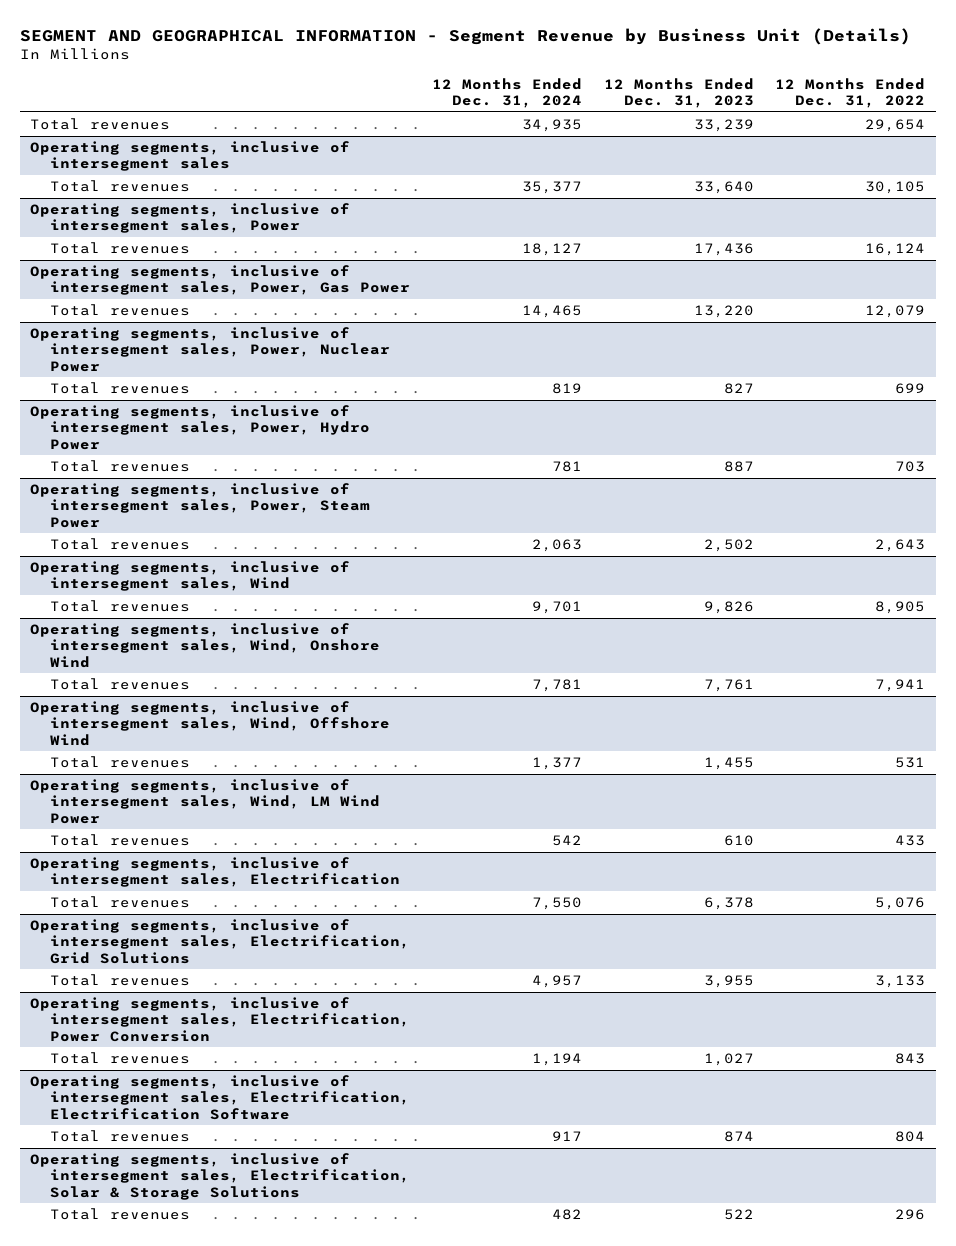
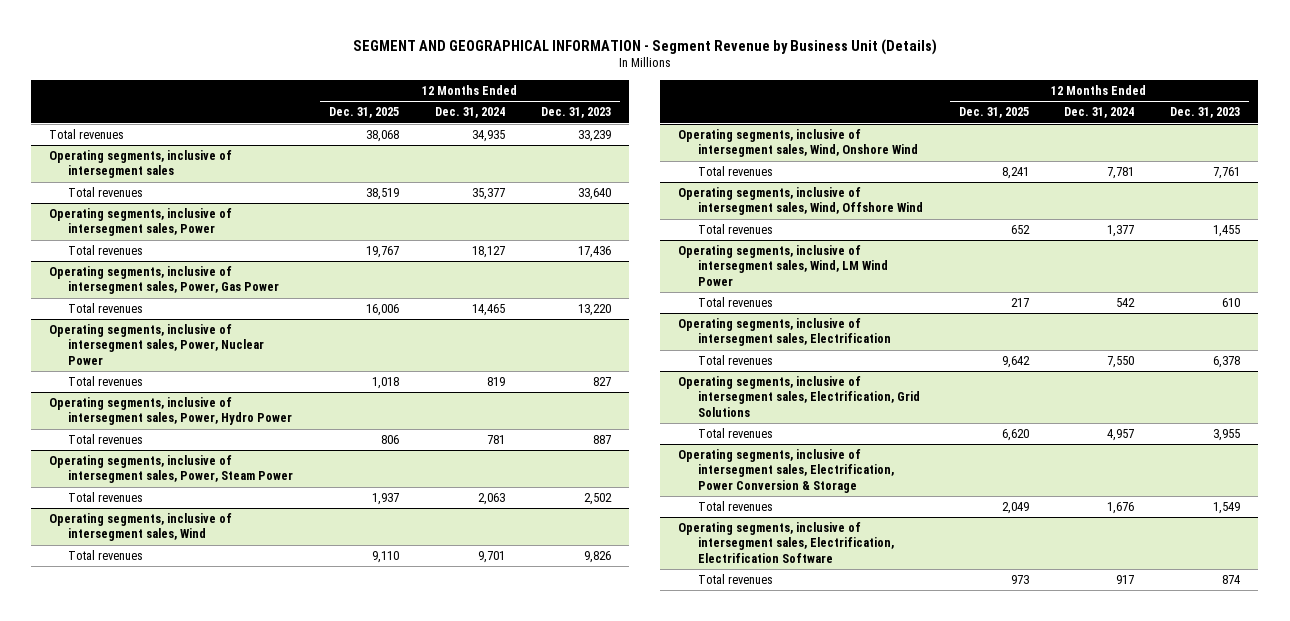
- | 12 Months Ended Dec. 31, 2024 | 12 Months Ended Dec. 31, 2023 | 12 Months Ended Dec. 31, 2022
+ | 12 Months Ended Dec. 31, 2025 | 12 Months Ended Dec. 31, 2024 | 12 Months Ended Dec. 31, 2023
- Operating segments, inclusive of intersegment sales, Electrification, Power Conversion
- Total revenues | 1,194 | 1,027 | 843
+ Operating segments, inclusive of intersegment sales, Electrification, Power Conversion & Storage
+ Total revenues | 2,049 | 1,676 | 1,549
- Operating segments, inclusive of intersegment sales, Electrification, Solar & Storage Solutions
- Total revenues | 482 | 522 | 296

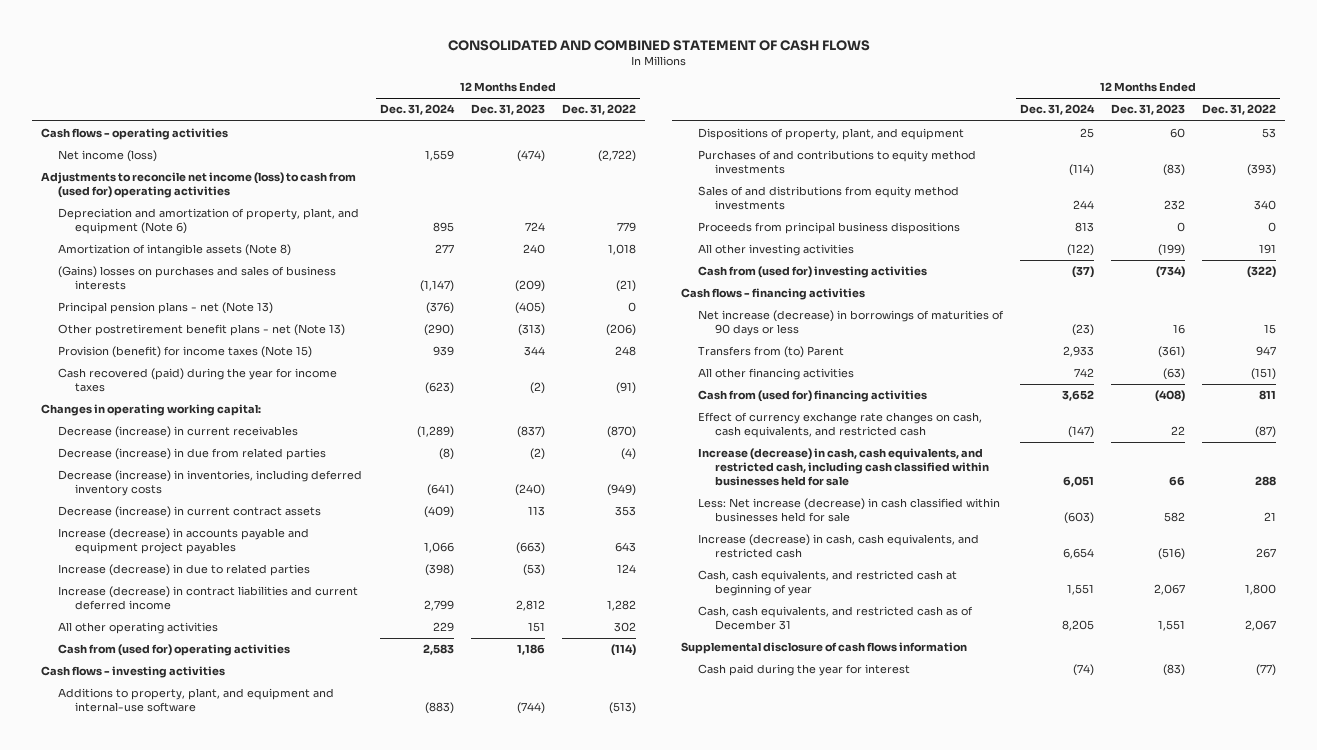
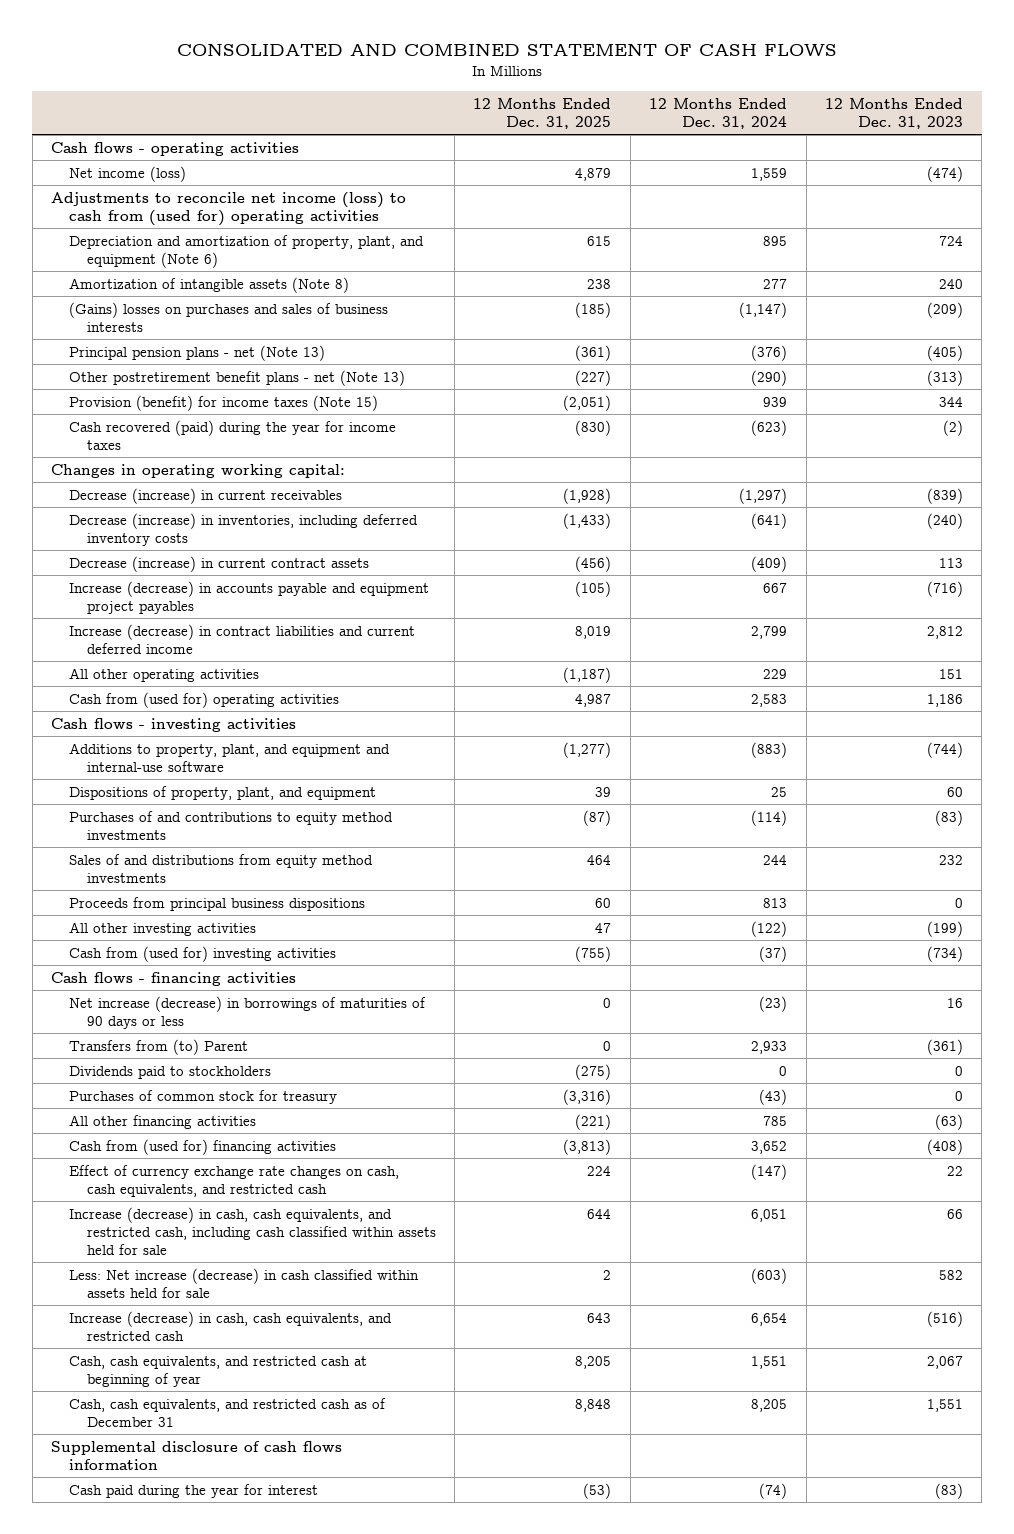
- | 12 Months Ended Dec. 31, 2024 | 12 Months Ended Dec. 31, 2023 | 12 Months Ended Dec. 31, 2022
+ | 12 Months Ended Dec. 31, 2025 | 12 Months Ended Dec. 31, 2024 | 12 Months Ended Dec. 31, 2023
- Decrease (increase) in current receivables | (1,289) | (837) | (870)
- Decrease (increase) in due from related parties | (8) | (2) | (4)
+ Decrease (increase) in current receivables | (1,928) | (1,297) | (839)
- Increase (decrease) in accounts payable and equipment project payables | 1,066 | (663) | 643
- Increase (decrease) in due to related parties | (398) | (53) | 124
+ Increase (decrease) in accounts payable and equipment project payables | (105) | 667 | (716)
- All other financing activities | 742 | (63) | (151)
+ Dividends paid to stockholders | (275) | 0 | 0
+ Purchases of common stock for treasury | (3,316) | (43) | 0
+ All other financing activities | (221) | 785 | (63)
- Increase (decrease) in cash, cash equivalents, and restricted cash, including cash classified within businesses held for sale | 6,051 | 66 | 288
- Less: Net increase (decrease) in cash classified within businesses held for sale | (603) | 582 | 21
+ Increase (decrease) in cash, cash equivalents, and restricted cash, including cash classified within assets held for sale | 644 | 6,051 | 66
+ Less: Net increase (decrease) in cash classified within assets held for sale | 2 | (603) | 582

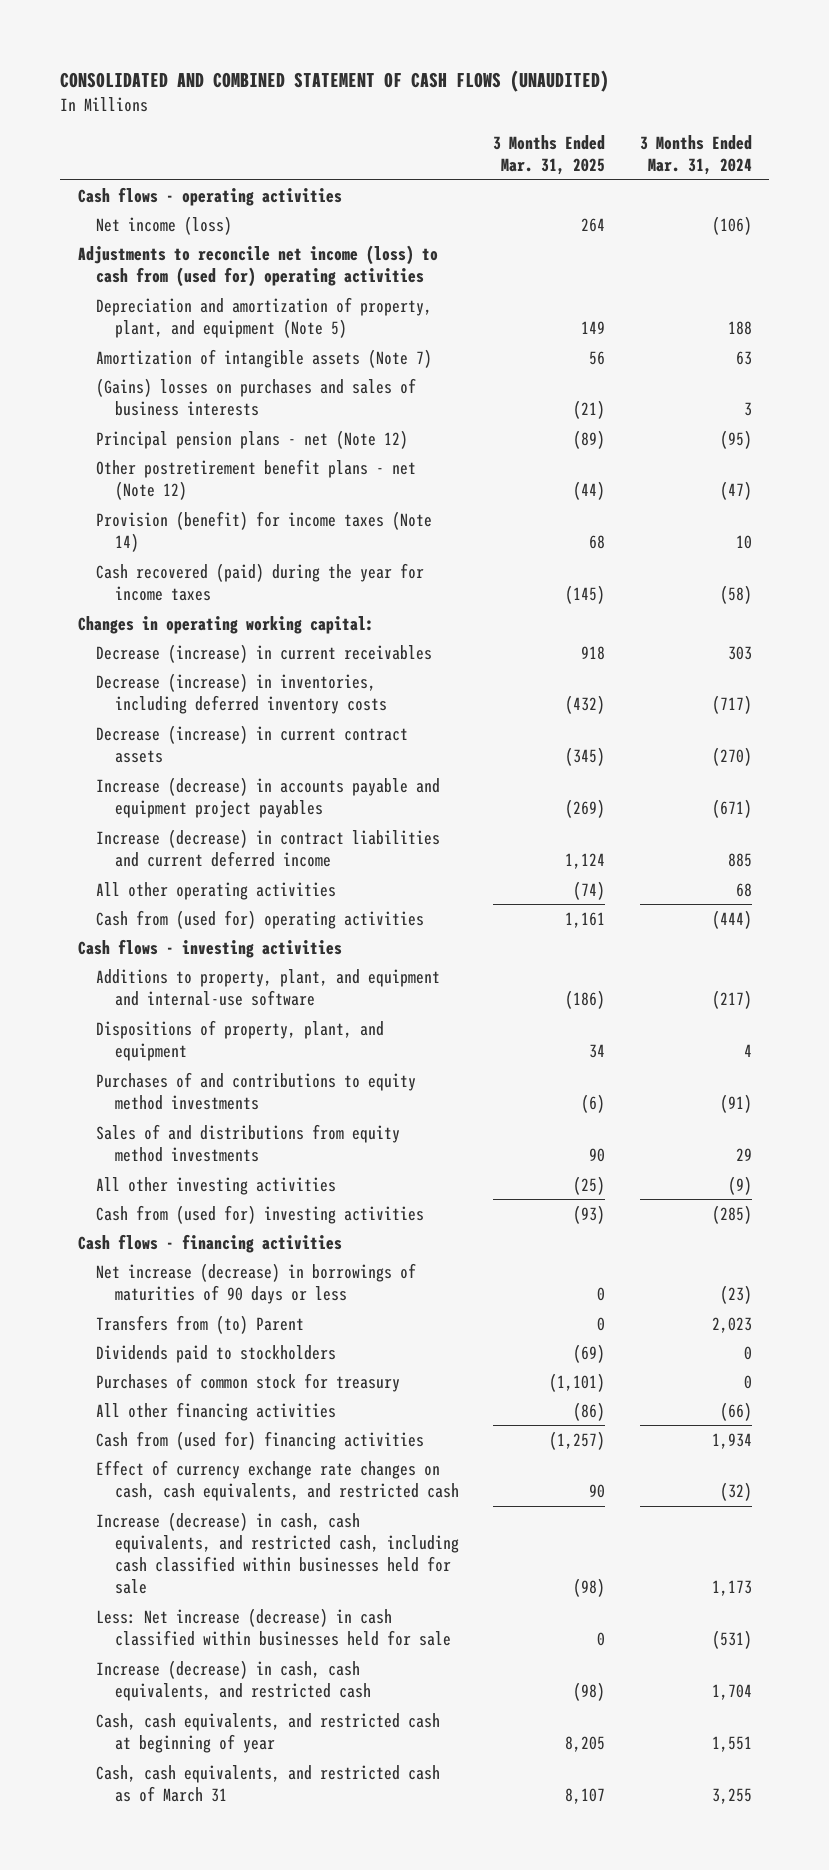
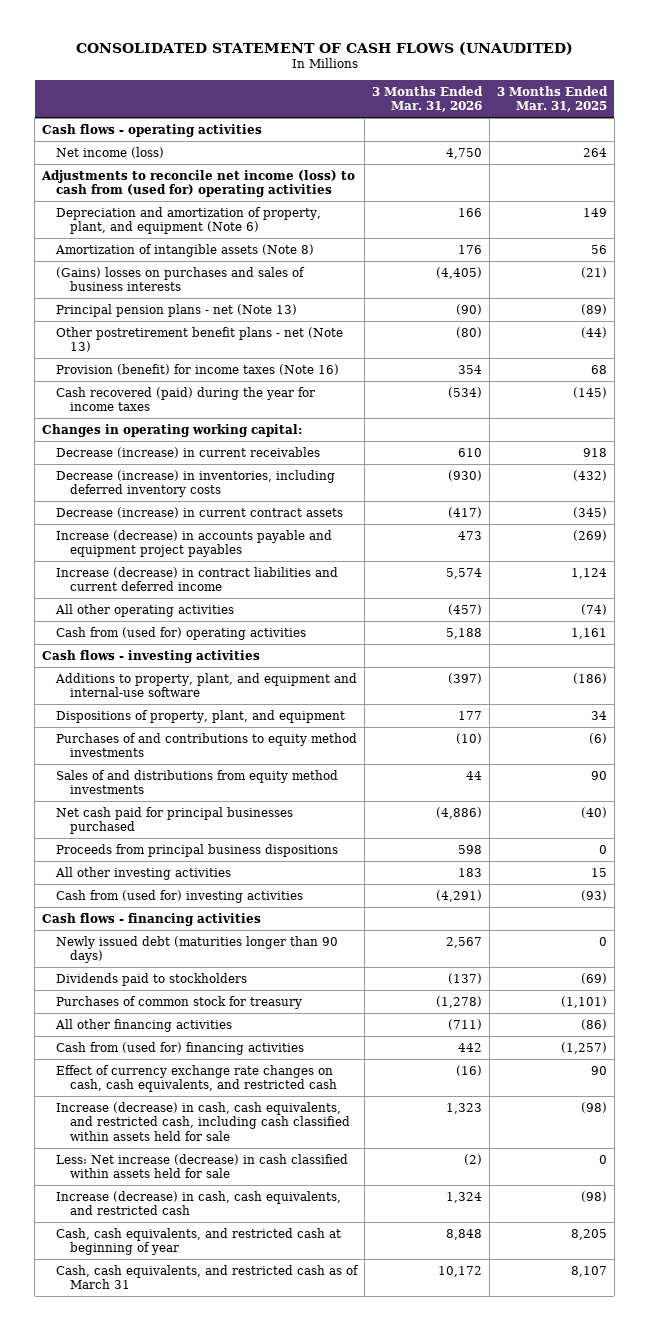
- CONSOLIDATED AND COMBINED STATEMENT OF CASH FLOWS (UNAUDITED)
+ CONSOLIDATED STATEMENT OF CASH FLOWS (UNAUDITED)
- | 3 Months Ended Mar. 31, 2025 | 3 Months Ended Mar. 31, 2024
+ | 3 Months Ended Mar. 31, 2026 | 3 Months Ended Mar. 31, 2025
- Depreciation and amortization of property, plant, and equipment (Note 5) | 149 | 188
- Amortization of intangible assets (Note 7) | 56 | 63
+ Depreciation and amortization of property, plant, and equipment (Note 6) | 166 | 149
+ Amortization of intangible assets (Note 8) | 176 | 56
- Principal pension plans - net (Note 12) | (89) | (95)
- Other postretirement benefit plans - net (Note 12) | (44) | (47)
- Provision (benefit) for income taxes (Note 14) | 68 | 10
+ Principal pension plans - net (Note 13) | (90) | (89)
+ Other postretirement benefit plans - net (Note 13) | (80) | (44)
+ Provision (benefit) for income taxes (Note 16) | 354 | 68
- All other investing activities | (25) | (9)
+ Net cash paid for principal businesses purchased | (4,886) | (40)
+ Proceeds from principal business dispositions | 598 | 0
+ All other investing activities | 183 | 15
- Net increase (decrease) in borrowings of maturities of 90 days or less | 0 | (23)
- Transfers from (to) Parent | 0 | 2,023
+ Newly issued debt (maturities longer than 90 days) | 2,567 | 0
- Increase (decrease) in cash, cash equivalents, and restricted cash, including cash classified within businesses held for sale | (98) | 1,173
- Less: Net increase (decrease) in cash classified within businesses held for sale | 0 | (531)
+ Increase (decrease) in cash, cash equivalents, and restricted cash, including cash classified within assets held for sale | 1,323 | (98)
+ Less: Net increase (decrease) in cash classified within assets held for sale | (2) | 0

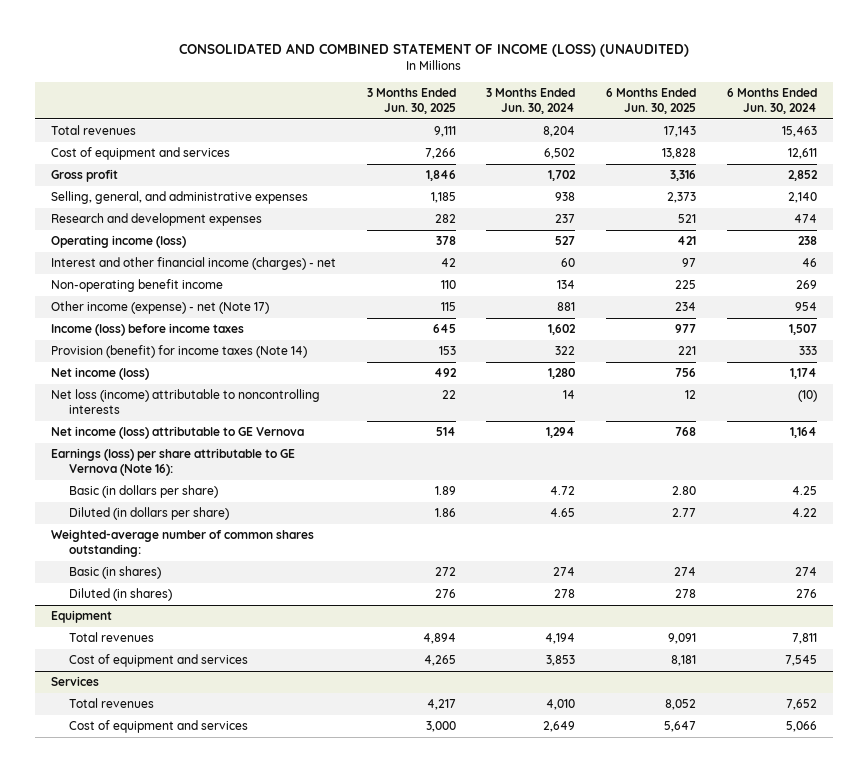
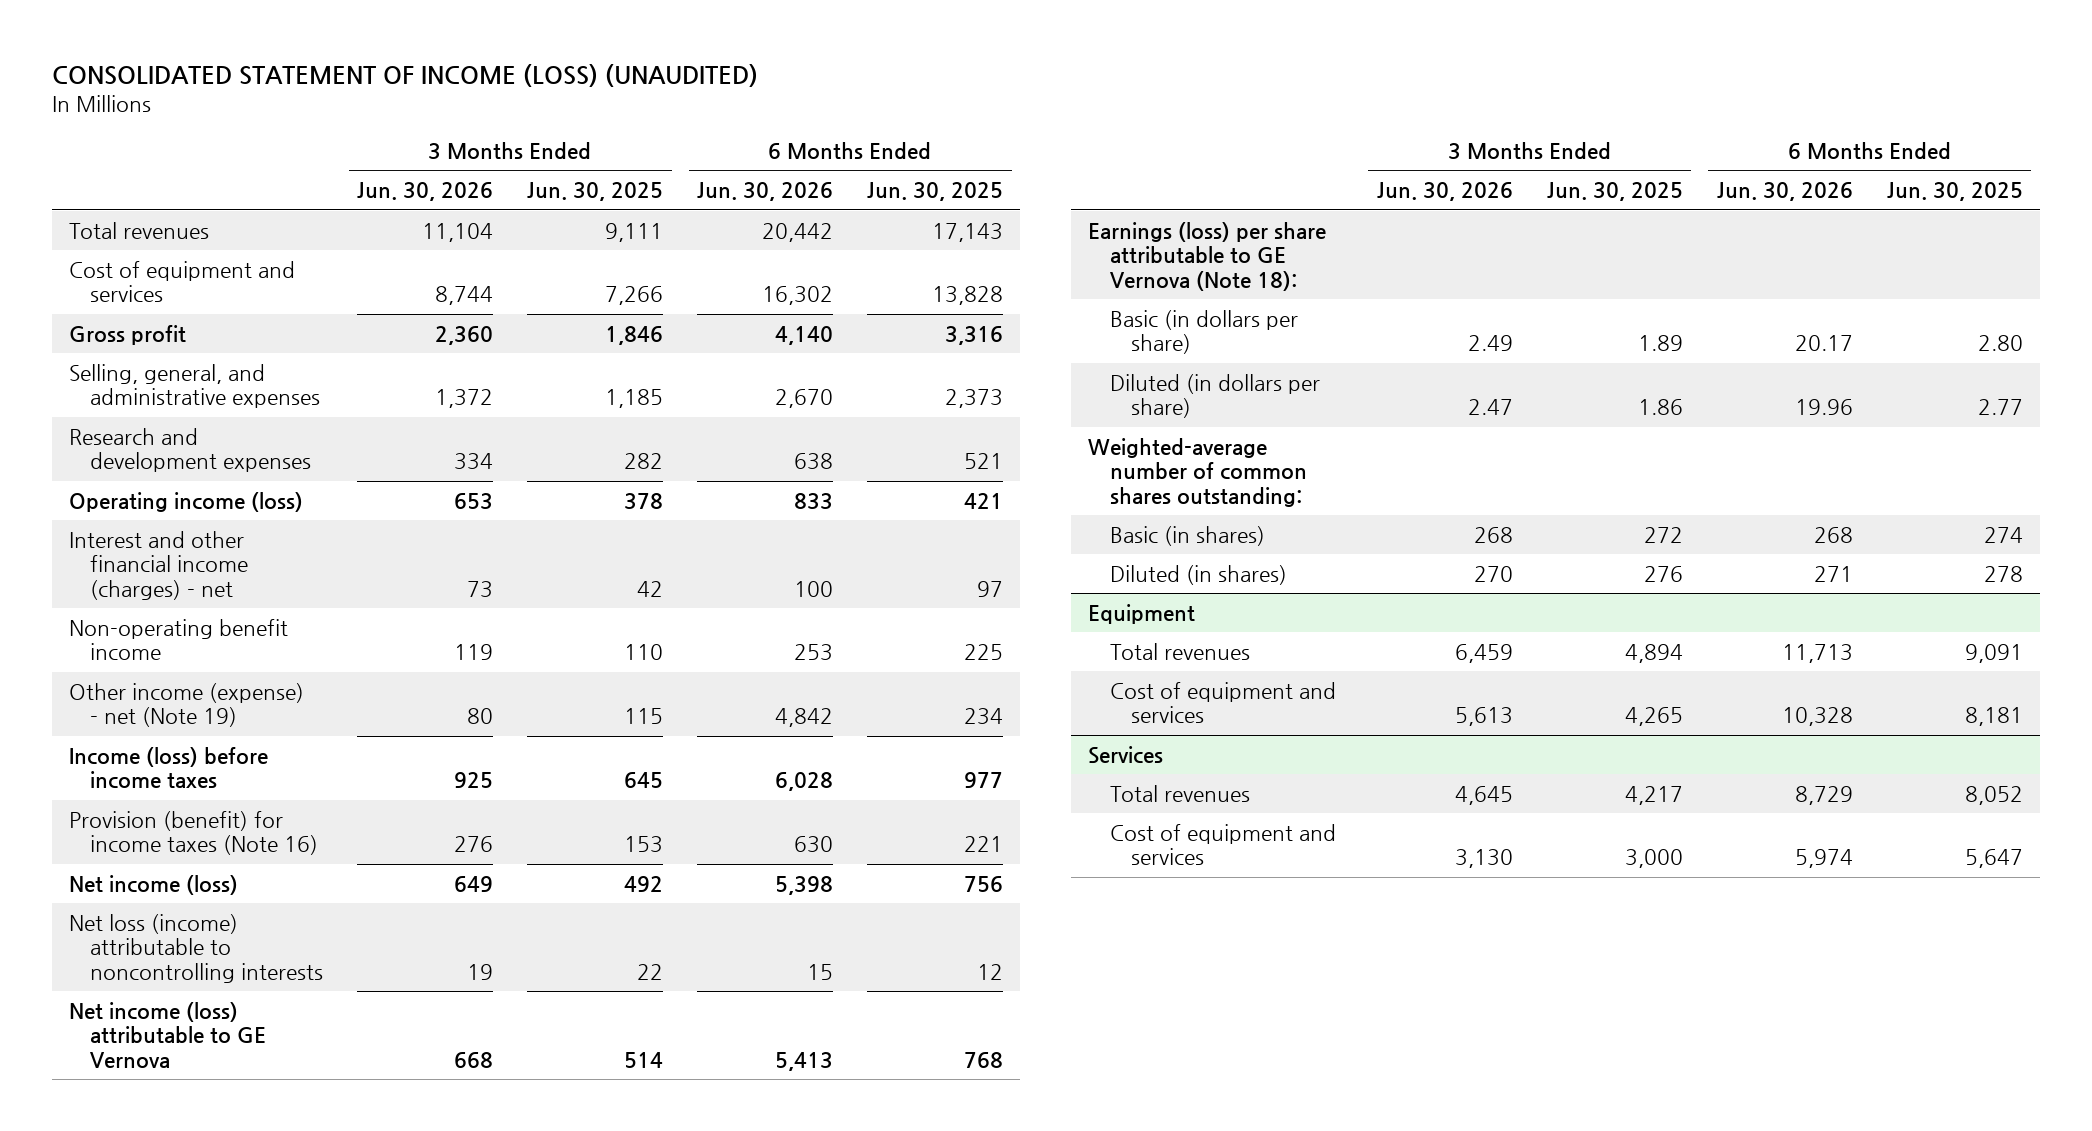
- CONSOLIDATED AND COMBINED STATEMENT OF INCOME (LOSS) (UNAUDITED)
+ CONSOLIDATED STATEMENT OF INCOME (LOSS) (UNAUDITED)
- | 3 Months Ended Jun. 30, 2025 | 3 Months Ended Jun. 30, 2024 | 6 Months Ended Jun. 30, 2025 | 6 Months Ended Jun. 30, 2024
+ | 3 Months Ended Jun. 30, 2026 | 3 Months Ended Jun. 30, 2025 | 6 Months Ended Jun. 30, 2026 | 6 Months Ended Jun. 30, 2025
- Other income (expense) - net (Note 17) | 115 | 881 | 234 | 954
+ Other income (expense) - net (Note 19) | 80 | 115 | 4,842 | 234
- Provision (benefit) for income taxes (Note 14) | 153 | 322 | 221 | 333
+ Provision (benefit) for income taxes (Note 16) | 276 | 153 | 630 | 221
- Earnings (loss) per share attributable to GE Vernova (Note 16):
+ Earnings (loss) per share attributable to GE Vernova (Note 18):

